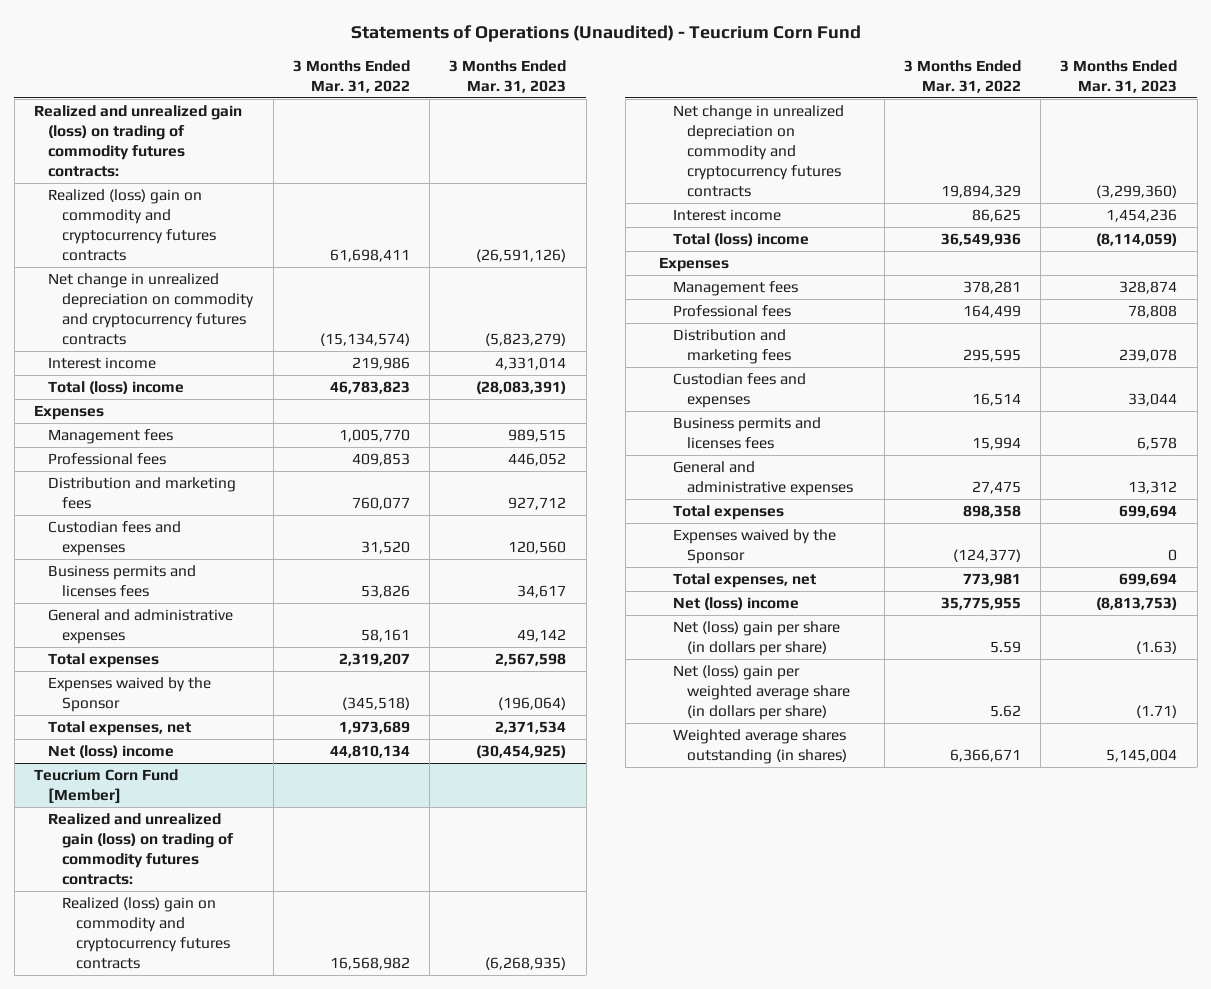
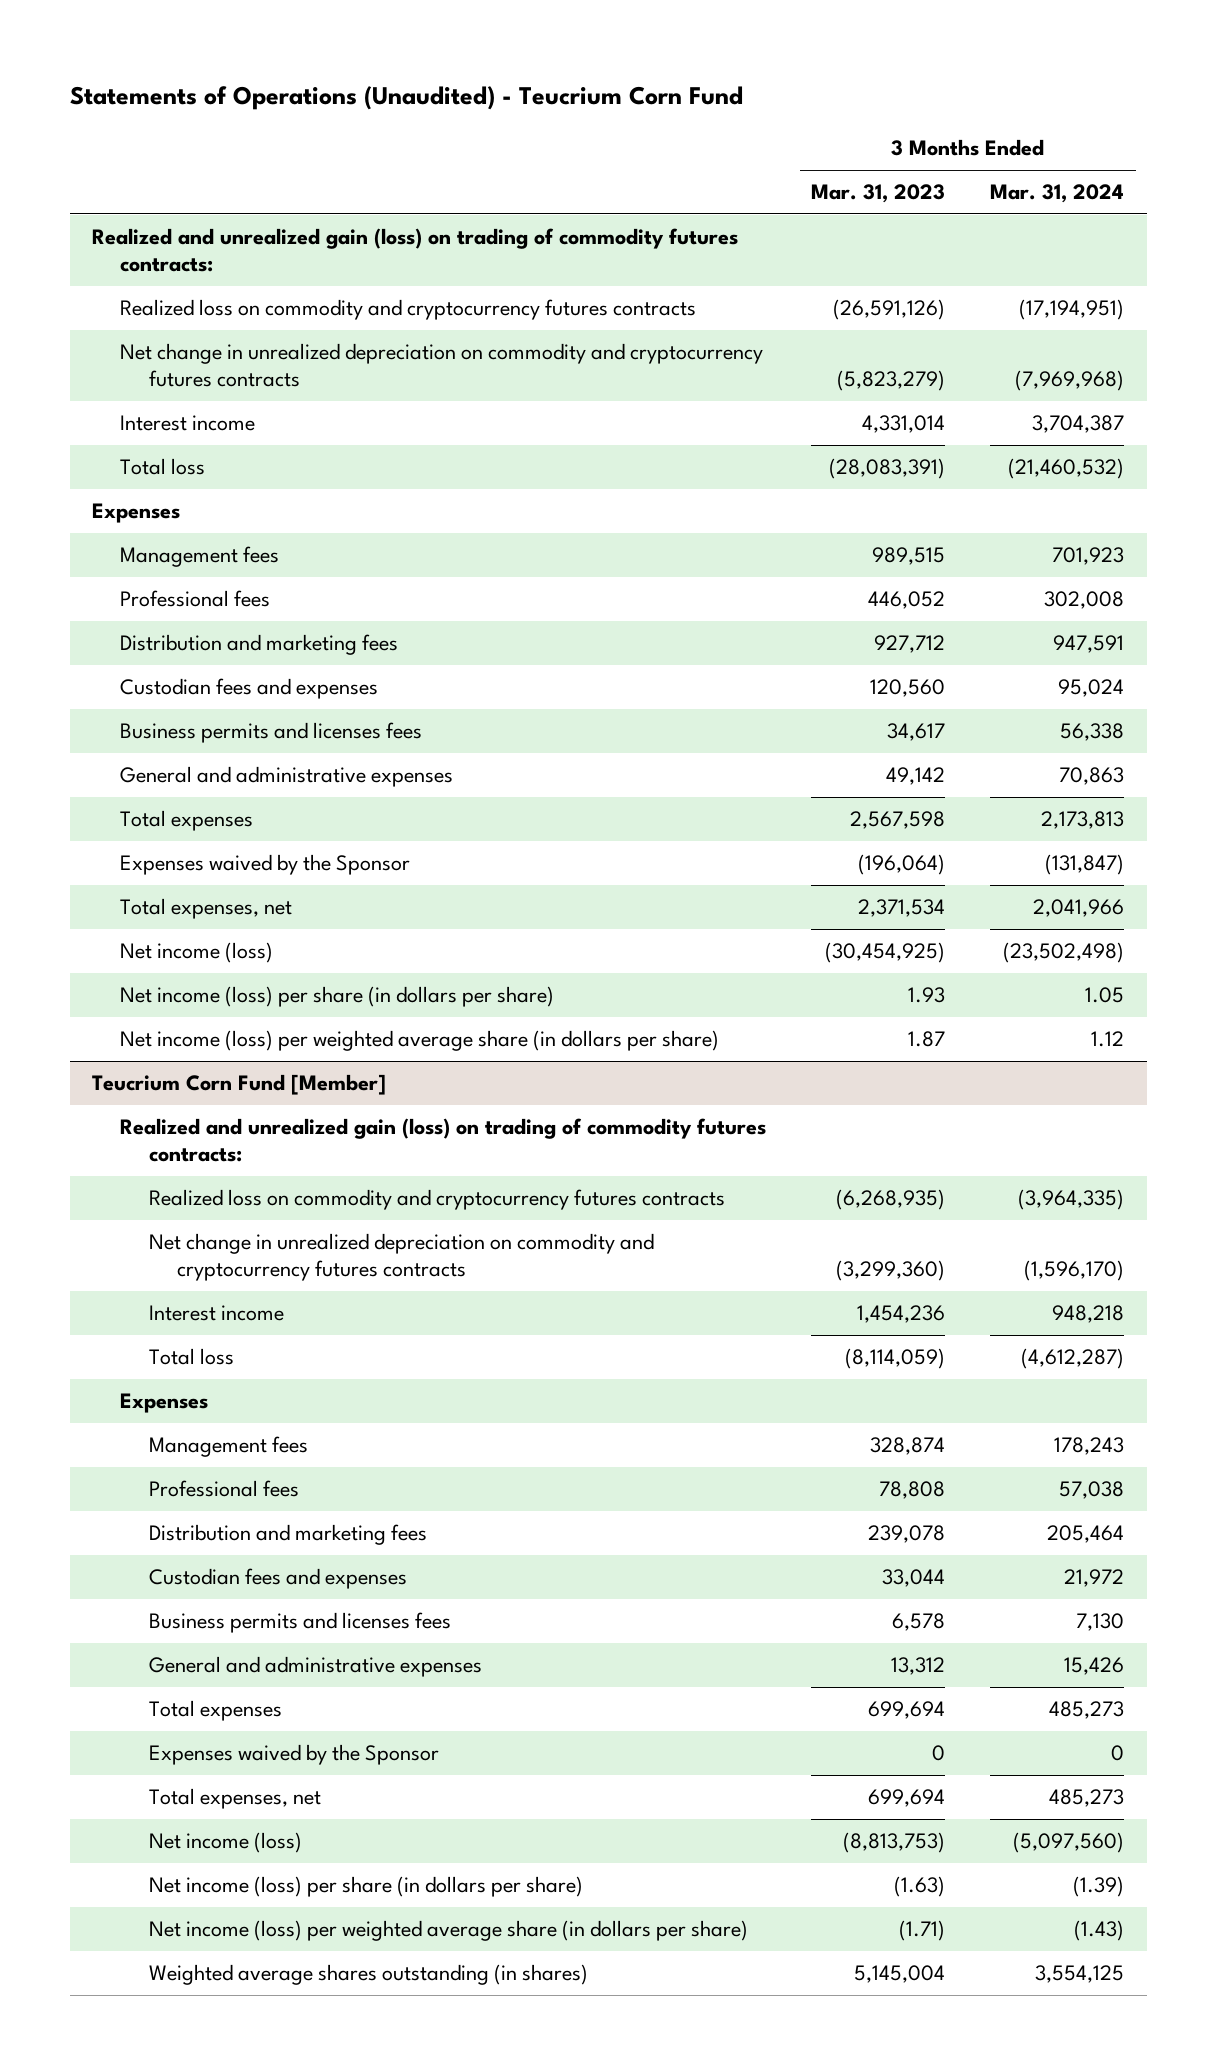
- | 3 Months Ended Mar. 31, 2022 | 3 Months Ended Mar. 31, 2023
+ | 3 Months Ended Mar. 31, 2023 | 3 Months Ended Mar. 31, 2024
- Realized (loss) gain on commodity and cryptocurrency futures contracts | 61,698,411 | (26,591,126)
+ Realized loss on commodity and cryptocurrency futures contracts | (26,591,126) | (17,194,951)
- Total (loss) income | 46,783,823 | (28,083,391)
+ Total loss | (28,083,391) | (21,460,532)
- Net (loss) income | 44,810,134 | (30,454,925)
+ Net income (loss) | (30,454,925) | (23,502,498)
+ Net income (loss) per share (in dollars per share) | 1.93 | 1.05
+ Net income (loss) per weighted average share (in dollars per share) | 1.87 | 1.12
@ Teucrium Corn Fund [Member]
- Realized (loss) gain on commodity and cryptocurrency futures contracts | 16,568,982 | (6,268,935)
+ Realized loss on commodity and cryptocurrency futures contracts | (6,268,935) | (3,964,335)
- Total (loss) income | 36,549,936 | (8,114,059)
+ Total loss | (8,114,059) | (4,612,287)
- Net (loss) income | 35,775,955 | (8,813,753)
- Net (loss) gain per share (in dollars per share) | 5.59 | (1.63)
- Net (loss) gain per weighted average share (in dollars per share) | 5.62 | (1.71)
+ Net income (loss) | (8,813,753) | (5,097,560)
+ Net income (loss) per share (in dollars per share) | (1.63) | (1.39)
+ Net income (loss) per weighted average share (in dollars per share) | (1.71) | (1.43)

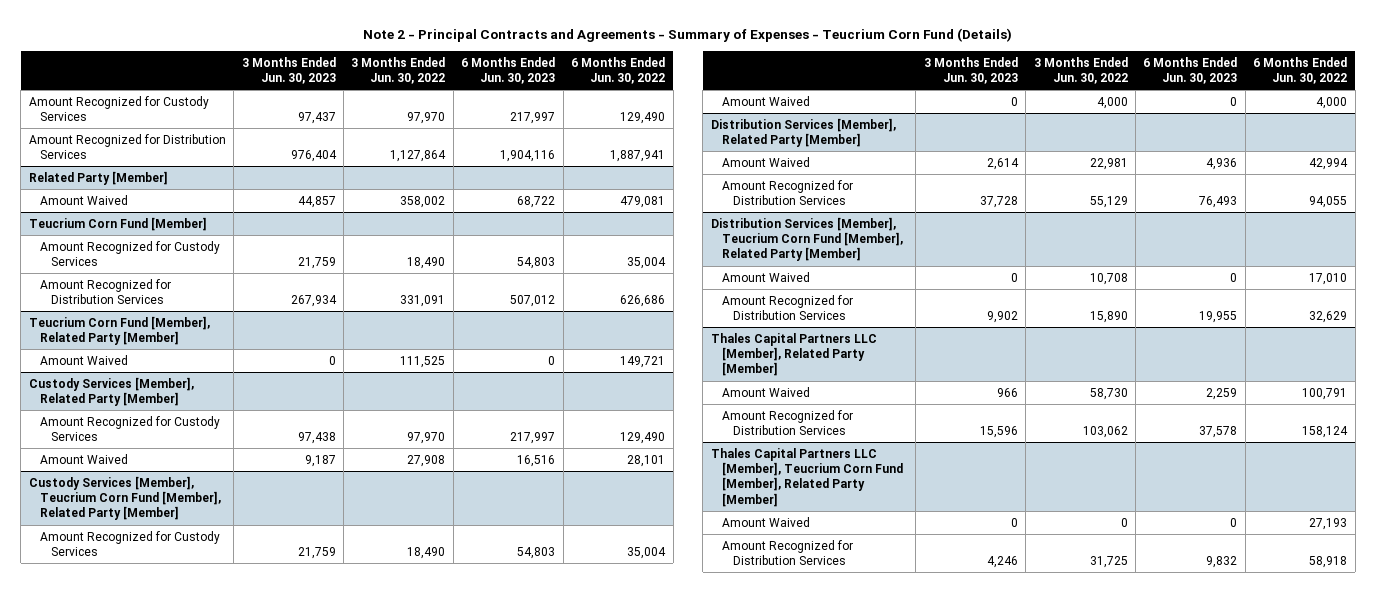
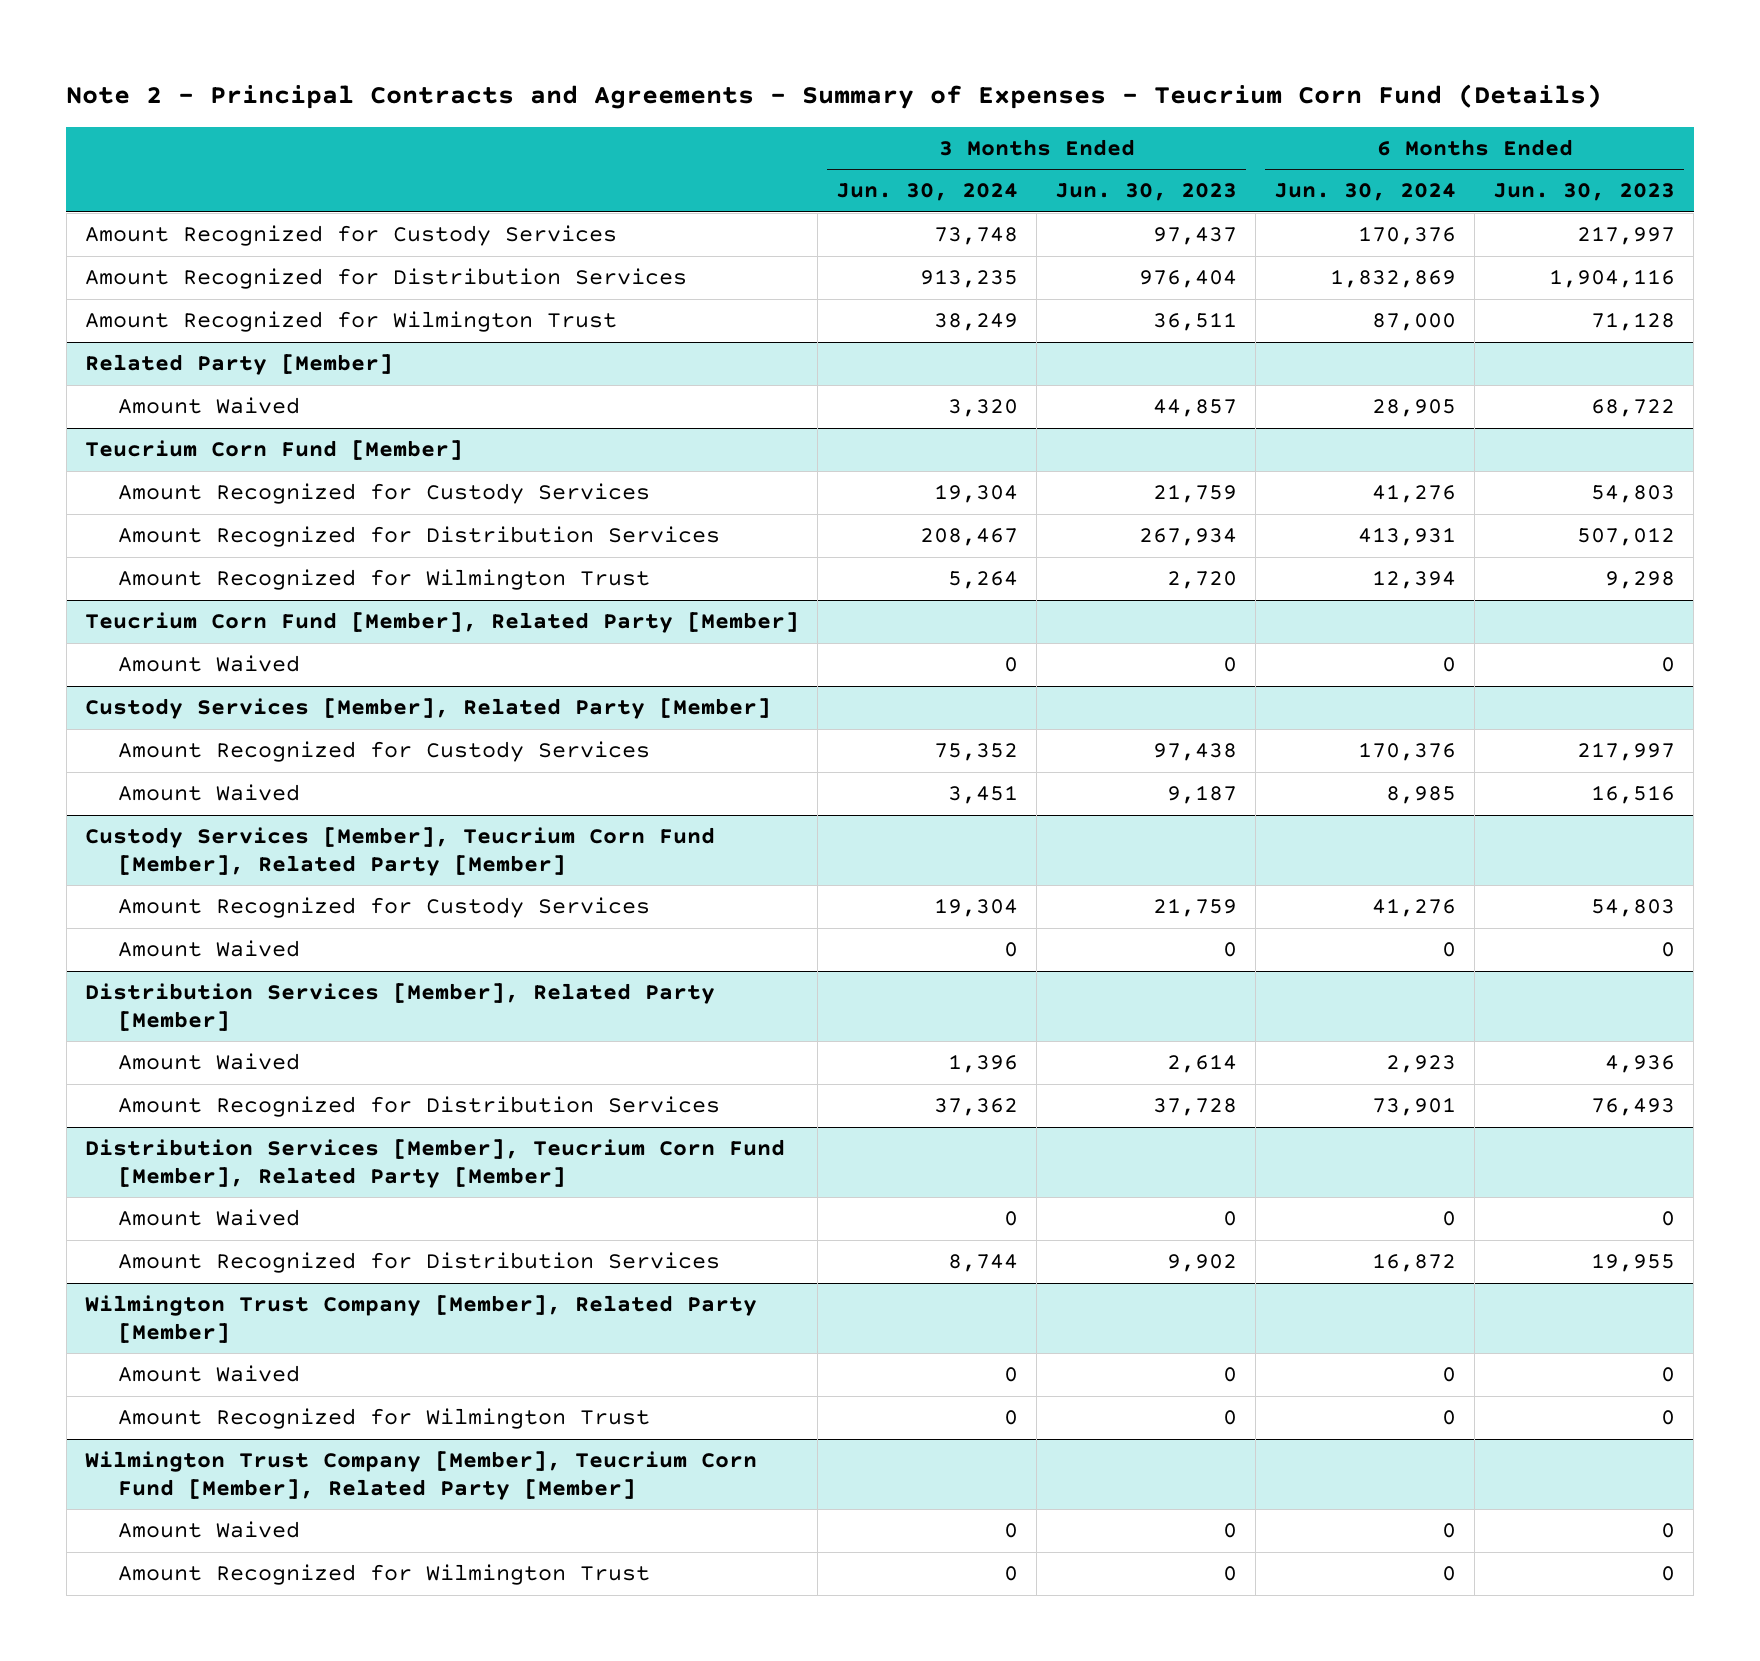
- | 3 Months Ended Jun. 30, 2023 | 3 Months Ended Jun. 30, 2022 | 6 Months Ended Jun. 30, 2023 | 6 Months Ended Jun. 30, 2022
+ | 3 Months Ended Jun. 30, 2024 | 3 Months Ended Jun. 30, 2023 | 6 Months Ended Jun. 30, 2024 | 6 Months Ended Jun. 30, 2023
+ Amount Recognized for Wilmington Trust | 38,249 | 36,511 | 87,000 | 71,128
@ Teucrium Corn Fund [Member]
+ Amount Recognized for Wilmington Trust | 5,264 | 2,720 | 12,394 | 9,298
- Thales Capital Partners LLC [Member], Related Party [Member]
- Amount Waived | 966 | 58,730 | 2,259 | 100,791
- Amount Recognized for Distribution Services | 15,596 | 103,062 | 37,578 | 158,124
- Thales Capital Partners LLC [Member], Teucrium Corn Fund [Member], Related Party [Member]
+ Wilmington Trust Company [Member], Related Party [Member]
- Amount Recognized for Distribution Services | 4,246 | 31,725 | 9,832 | 58,918
+ Amount Recognized for Wilmington Trust | 0 | 0 | 0 | 0
+ Wilmington Trust Company [Member], Teucrium Corn Fund [Member], Related Party [Member]
+ Amount Waived | 0 | 0 | 0 | 0
+ Amount Recognized for Wilmington Trust | 0 | 0 | 0 | 0

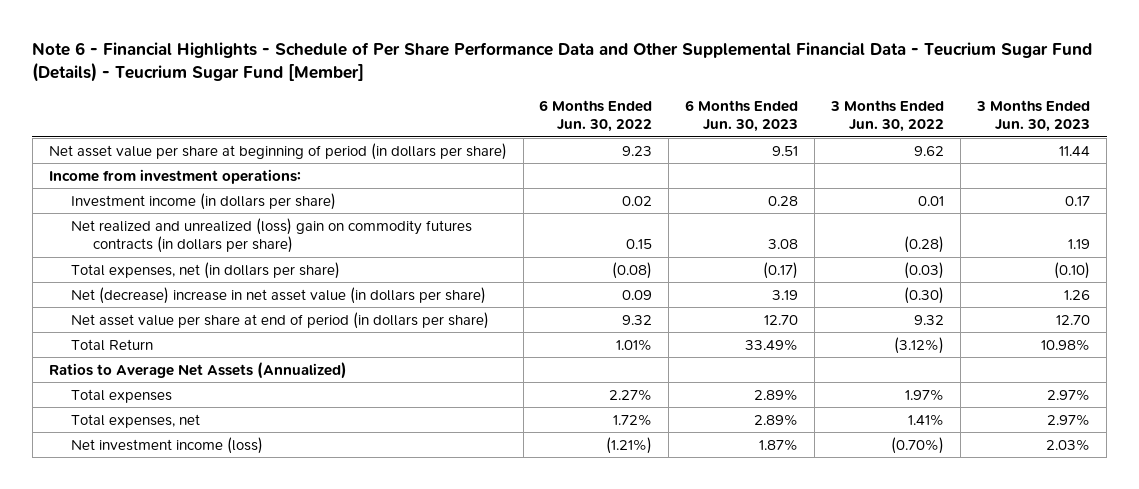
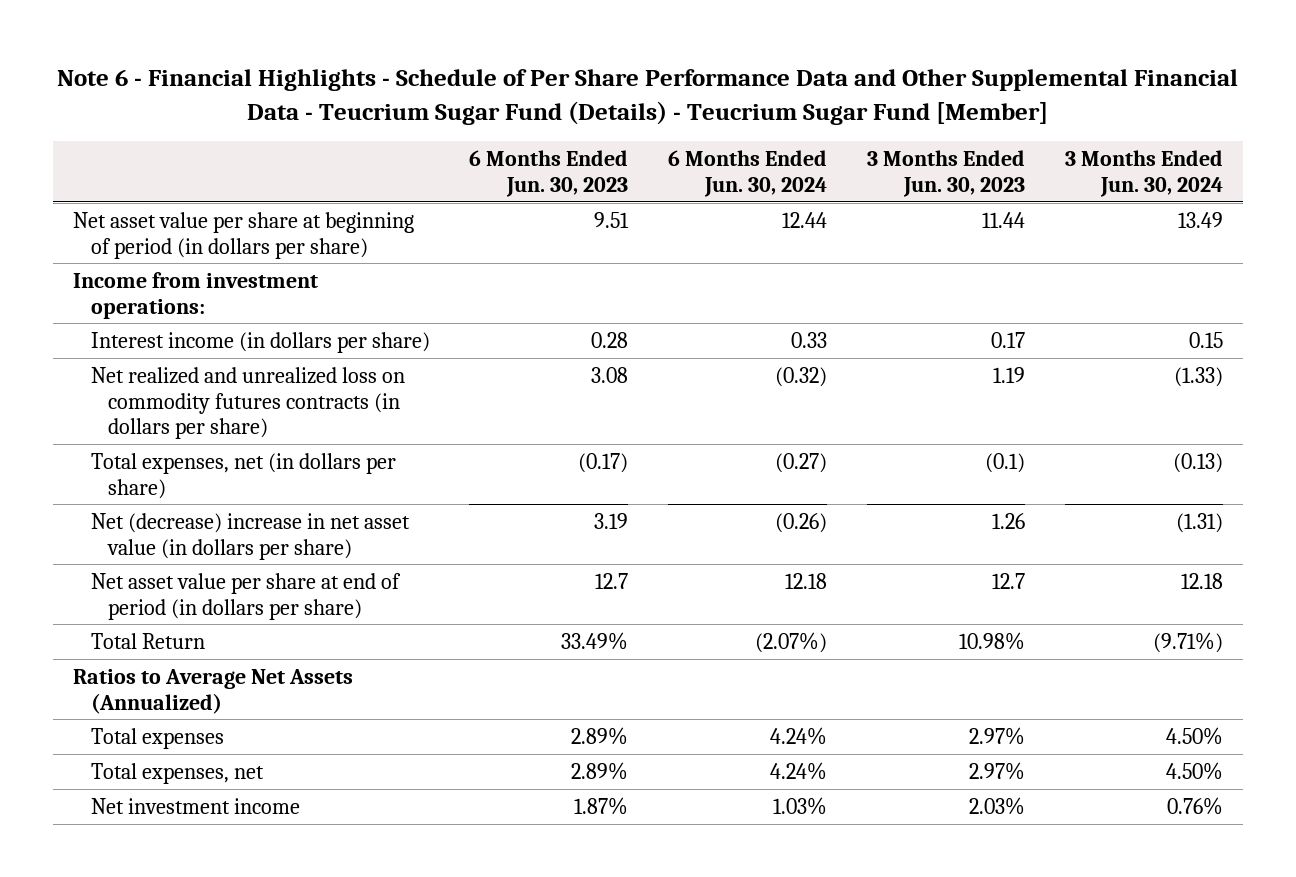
- | 6 Months Ended Jun. 30, 2022 | 6 Months Ended Jun. 30, 2023 | 3 Months Ended Jun. 30, 2022 | 3 Months Ended Jun. 30, 2023
+ | 6 Months Ended Jun. 30, 2023 | 6 Months Ended Jun. 30, 2024 | 3 Months Ended Jun. 30, 2023 | 3 Months Ended Jun. 30, 2024
- Investment income (in dollars per share) | 0.02 | 0.28 | 0.01 | 0.17
- Net realized and unrealized (loss) gain on commodity futures contracts (in dollars per share) | 0.15 | 3.08 | (0.28) | 1.19
- Total expenses, net (in dollars per share) | (0.08) | (0.17) | (0.03) | (0.10)
+ Interest income (in dollars per share) | 0.28 | 0.33 | 0.17 | 0.15
+ Net realized and unrealized loss on commodity futures contracts (in dollars per share) | 3.08 | (0.32) | 1.19 | (1.33)
+ Total expenses, net (in dollars per share) | (0.17) | (0.27) | (0.1) | (0.13)
- Net asset value per share at end of period (in dollars per share) | 9.32 | 12.70 | 9.32 | 12.70
+ Net asset value per share at end of period (in dollars per share) | 12.7 | 12.18 | 12.7 | 12.18
- Net investment income (loss) | (1.21%) | 1.87% | (0.70%) | 2.03%
+ Net investment income | 1.87% | 1.03% | 2.03% | 0.76%

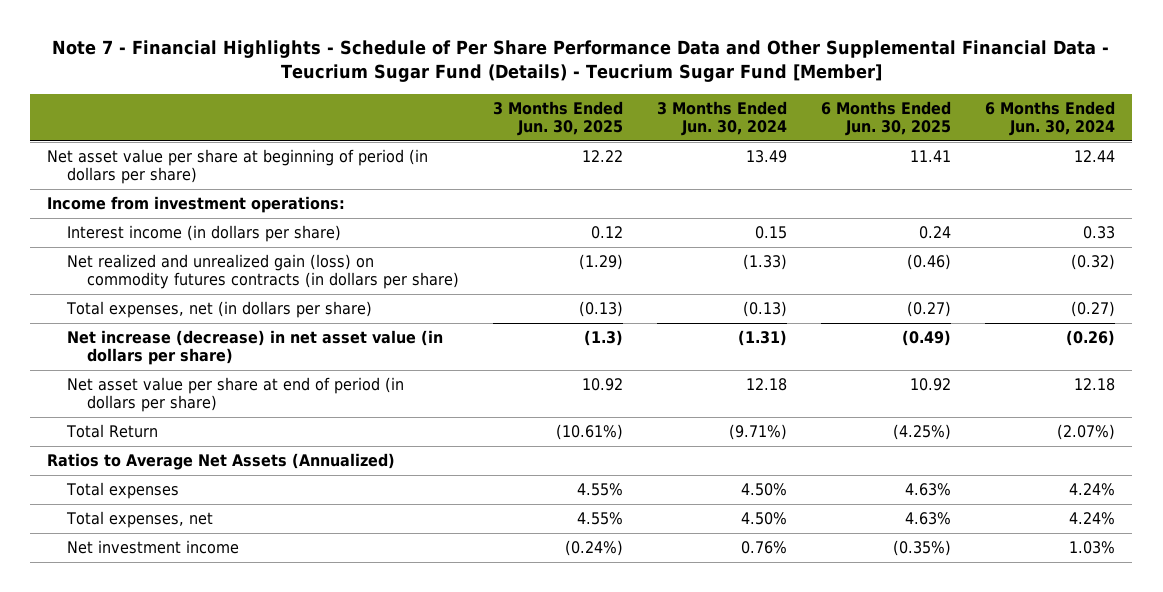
- Note 6 - Financial Highlights - Schedule of Per Share Performance Data and Other Supplemental Financial Data - Teucrium Sugar Fund (Details) - Teucrium Sugar Fund [Member]
+ Note 7 - Financial Highlights - Schedule of Per Share Performance Data and Other Supplemental Financial Data - Teucrium Sugar Fund (Details) - Teucrium Sugar Fund [Member]
- | 6 Months Ended Jun. 30, 2023 | 6 Months Ended Jun. 30, 2024 | 3 Months Ended Jun. 30, 2023 | 3 Months Ended Jun. 30, 2024
+ | 3 Months Ended Jun. 30, 2025 | 3 Months Ended Jun. 30, 2024 | 6 Months Ended Jun. 30, 2025 | 6 Months Ended Jun. 30, 2024
- Net realized and unrealized loss on commodity futures contracts (in dollars per share) | 3.08 | (0.32) | 1.19 | (1.33)
+ Net realized and unrealized gain (loss) on commodity futures contracts (in dollars per share) | (1.29) | (1.33) | (0.46) | (0.32)
- Net (decrease) increase in net asset value (in dollars per share) | 3.19 | (0.26) | 1.26 | (1.31)
+ Net increase (decrease) in net asset value (in dollars per share) | (1.3) | (1.31) | (0.49) | (0.26)

